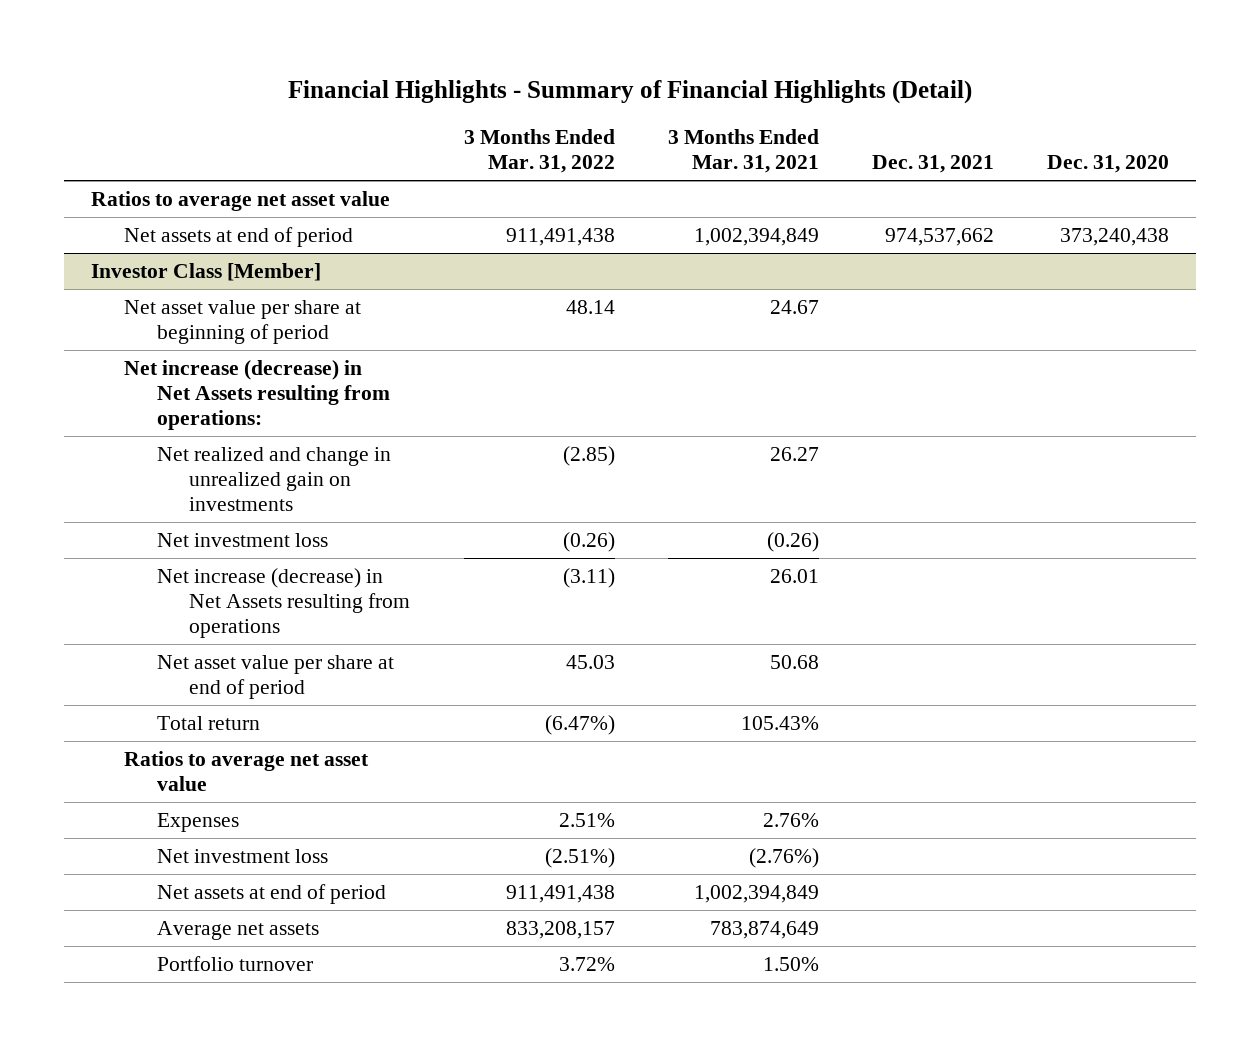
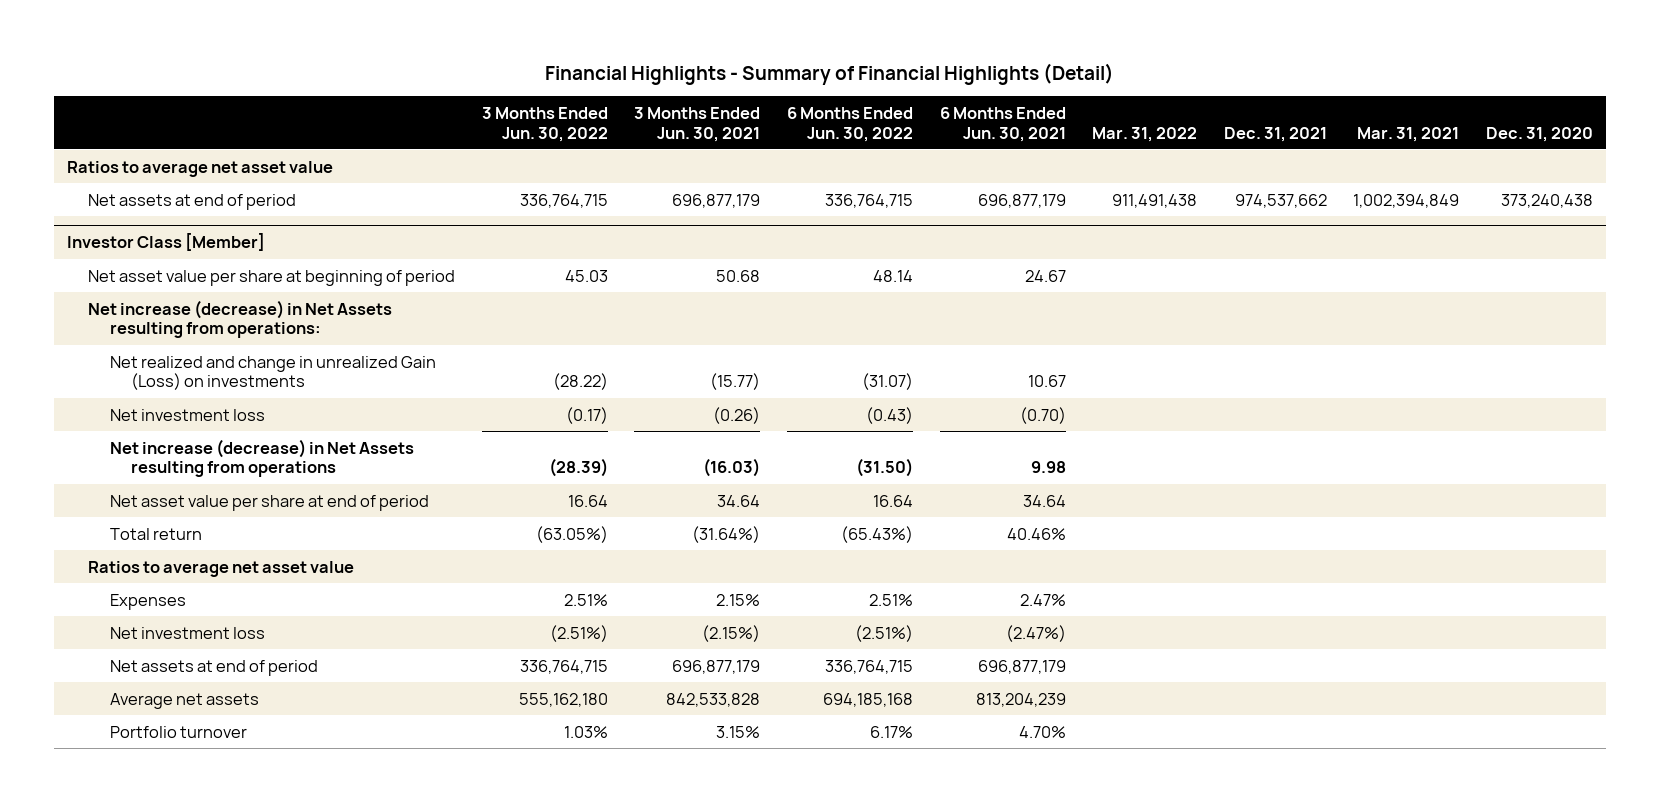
- | 3 Months Ended Mar. 31, 2022 | 3 Months Ended Mar. 31, 2021 | Dec. 31, 2021 | Dec. 31, 2020
+ | 3 Months Ended Jun. 30, 2022 | 3 Months Ended Jun. 30, 2021 | 6 Months Ended Jun. 30, 2022 | 6 Months Ended Jun. 30, 2021 | Mar. 31, 2022 | Dec. 31, 2021 | Mar. 31, 2021 | Dec. 31, 2020
@ Investor Class [Member]
- Net realized and change in unrealized gain on investments | (2.85) | 26.27 | |
+ Net realized and change in unrealized Gain (Loss) on investments | (28.22) | (15.77) | (31.07) | 10.67 | | | |

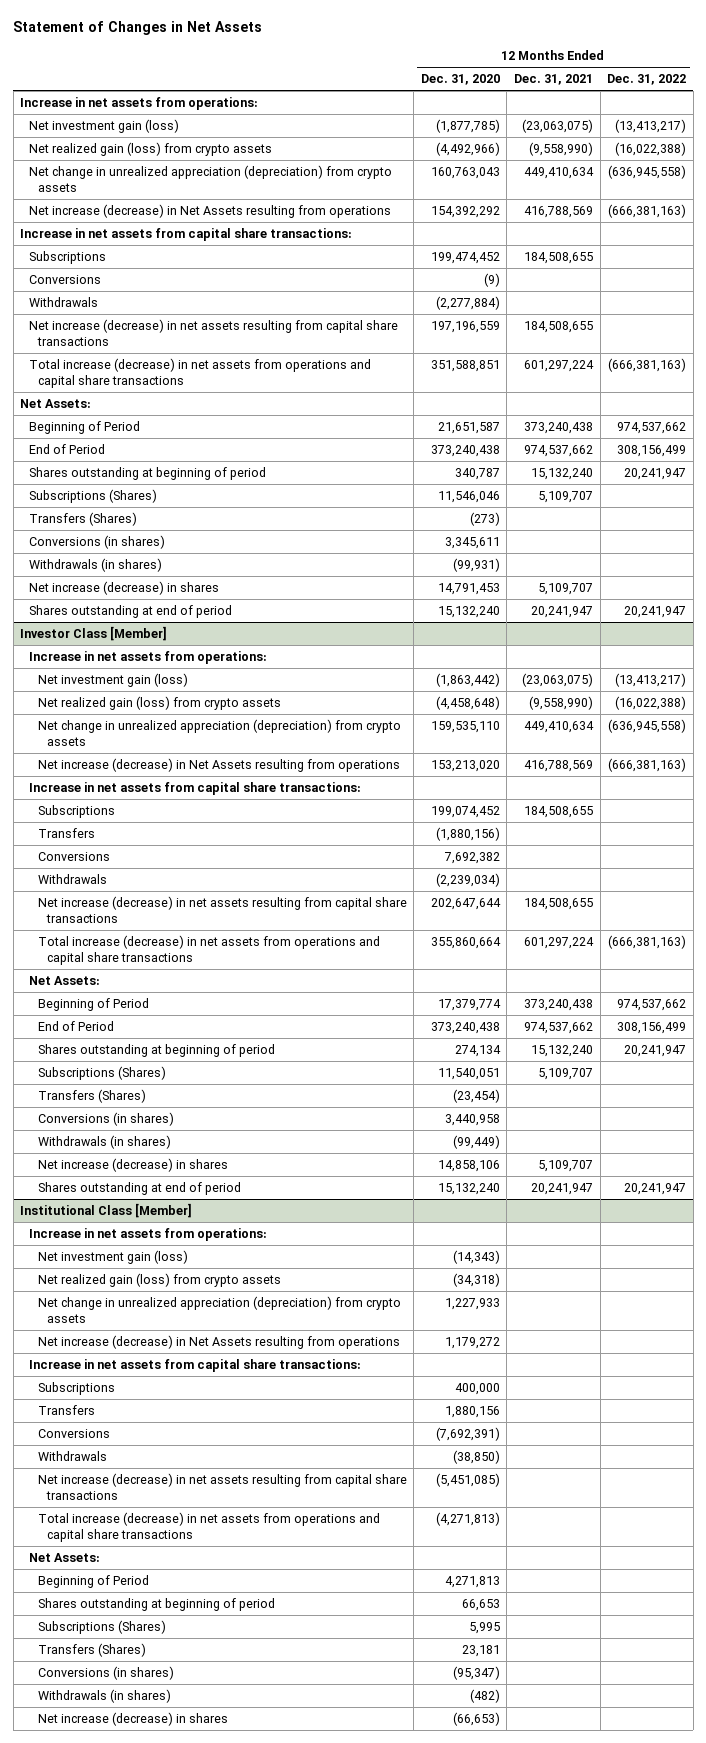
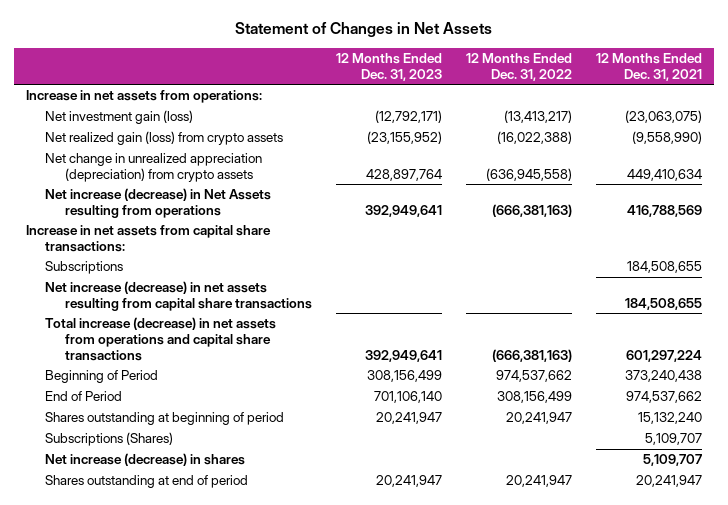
- | 12 Months Ended Dec. 31, 2020 | 12 Months Ended Dec. 31, 2021 | 12 Months Ended Dec. 31, 2022
+ | 12 Months Ended Dec. 31, 2023 | 12 Months Ended Dec. 31, 2022 | 12 Months Ended Dec. 31, 2021
- Conversions | (9) | |
- Withdrawals | (2,277,884) | |
- Net Assets:
- Transfers (Shares) | (273) | |
- Conversions (in shares) | 3,345,611 | |
- Withdrawals (in shares) | (99,931) | |
- Investor Class [Member]
- Increase in net assets from operations:
- Net investment gain (loss) | (1,863,442) | (23,063,075) | (13,413,217)
- Net realized gain (loss) from crypto assets | (4,458,648) | (9,558,990) | (16,022,388)
- Net change in unrealized appreciation (depreciation) from crypto assets | 159,535,110 | 449,410,634 | (636,945,558)
- Net increase (decrease) in Net Assets resulting from operations | 153,213,020 | 416,788,569 | (666,381,163)
- Increase in net assets from capital share transactions:
- Subscriptions | 199,074,452 | 184,508,655 |
- Transfers | (1,880,156) | |
- Conversions | 7,692,382 | |
- Withdrawals | (2,239,034) | |
- Net increase (decrease) in net assets resulting from capital share transactions | 202,647,644 | 184,508,655 |
- Total increase (decrease) in net assets from operations and capital share transactions | 355,860,664 | 601,297,224 | (666,381,163)
- Net Assets:
- Beginning of Period | 17,379,774 | 373,240,438 | 974,537,662
- End of Period | 373,240,438 | 974,537,662 | 308,156,499
- Shares outstanding at beginning of period | 274,134 | 15,132,240 | 20,241,947
- Subscriptions (Shares) | 11,540,051 | 5,109,707 |
- Transfers (Shares) | (23,454) | |
- Conversions (in shares) | 3,440,958 | |
- Withdrawals (in shares) | (99,449) | |
- Net increase (decrease) in shares | 14,858,106 | 5,109,707 |
- Shares outstanding at end of period | 15,132,240 | 20,241,947 | 20,241,947
- Institutional Class [Member]
- Increase in net assets from operations:
- Net investment gain (loss) | (14,343) | |
- Net realized gain (loss) from crypto assets | (34,318) | |
- Net change in unrealized appreciation (depreciation) from crypto assets | 1,227,933 | |
- Net increase (decrease) in Net Assets resulting from operations | 1,179,272 | |
- Increase in net assets from capital share transactions:
- Subscriptions | 400,000 | |
- Transfers | 1,880,156 | |
- Conversions | (7,692,391) | |
- Withdrawals | (38,850) | |
- Net increase (decrease) in net assets resulting from capital share transactions | (5,451,085) | |
- Total increase (decrease) in net assets from operations and capital share transactions | (4,271,813) | |
- Net Assets:
- Beginning of Period | 4,271,813 | |
- Shares outstanding at beginning of period | 66,653 | |
- Subscriptions (Shares) | 5,995 | |
- Transfers (Shares) | 23,181 | |
- Conversions (in shares) | (95,347) | |
- Withdrawals (in shares) | (482) | |
- Net increase (decrease) in shares | (66,653) | |

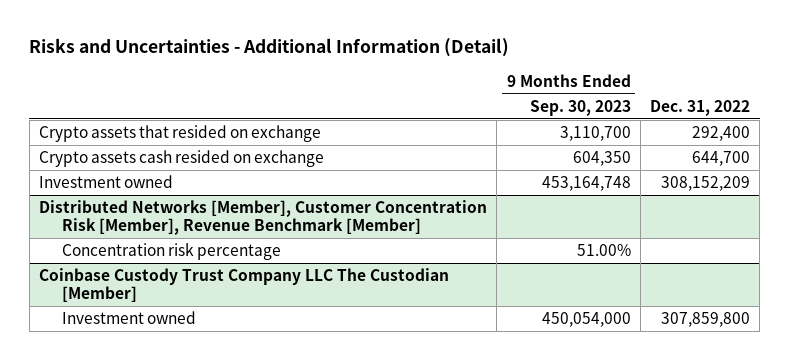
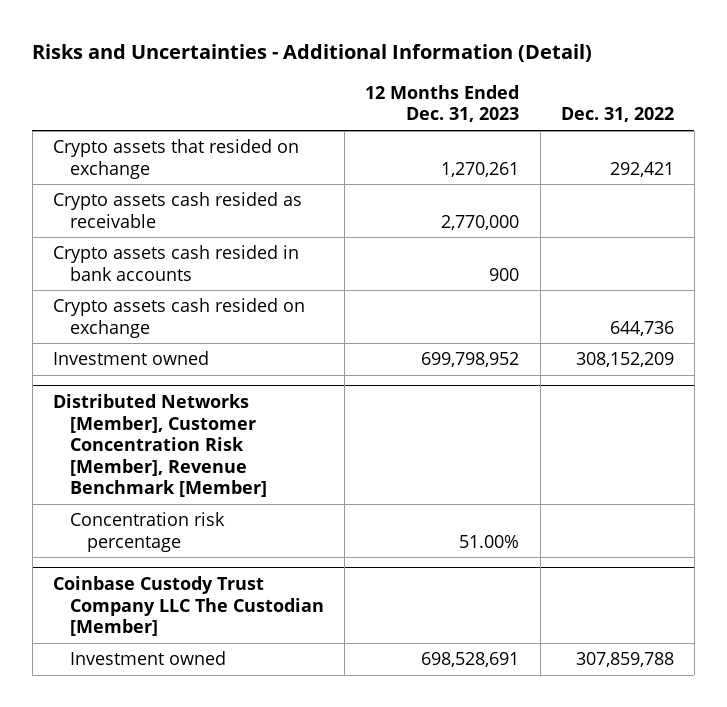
- | 9 Months Ended Sep. 30, 2023 | Dec. 31, 2022
+ | 12 Months Ended Dec. 31, 2023 | Dec. 31, 2022
- Crypto assets that resided on exchange | 3,110,700 | 292,400
- Crypto assets cash resided on exchange | 604,350 | 644,700
+ Crypto assets that resided on exchange | 1,270,261 | 292,421
+ Crypto assets cash resided as receivable | 2,770,000 |
+ Crypto assets cash resided in bank accounts | 900 |
+ Crypto assets cash resided on exchange | | 644,736
@ Coinbase Custody Trust Company LLC The Custodian [Member]
- Investment owned | 450,054,000 | 307,859,800
+ Investment owned | 698,528,691 | 307,859,788

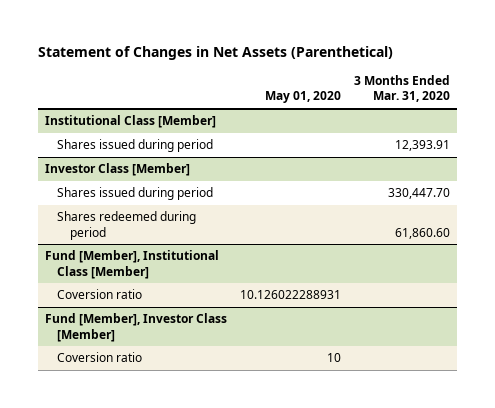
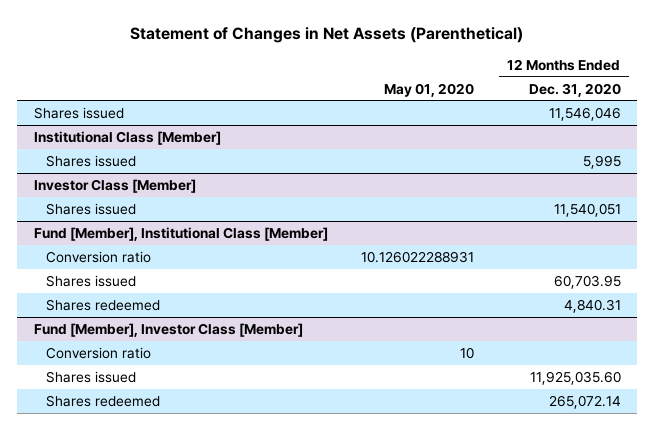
- | May 01, 2020 | 3 Months Ended Mar. 31, 2020
+ | May 01, 2020 | 12 Months Ended Dec. 31, 2020
+ Shares issued | | 11,546,046
@ Institutional Class [Member]
- Shares issued during period | | 12,393.91
+ Shares issued | | 5,995
@ Investor Class [Member]
- Shares issued during period | | 330,447.70
- Shares redeemed during period | | 61,860.60
+ Shares issued | | 11,540,051
@ Fund [Member], Institutional Class [Member]
- Coversion ratio | 10.126022288931 |
+ Conversion ratio | 10.126022288931 |
+ Shares issued | | 60,703.95
+ Shares redeemed | | 4,840.31
@ Fund [Member], Investor Class [Member]
- Coversion ratio | 10 |
+ Conversion ratio | 10 |
+ Shares issued | | 11,925,035.60
+ Shares redeemed | | 265,072.14

